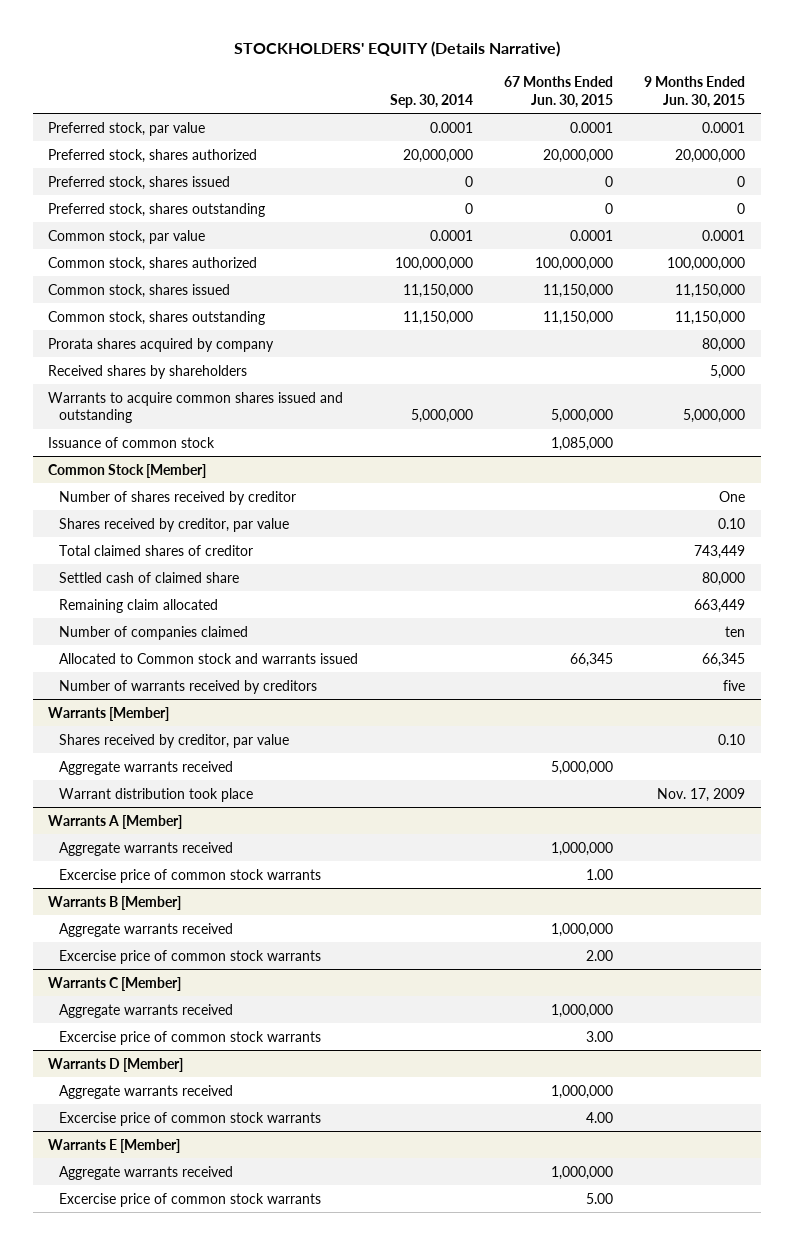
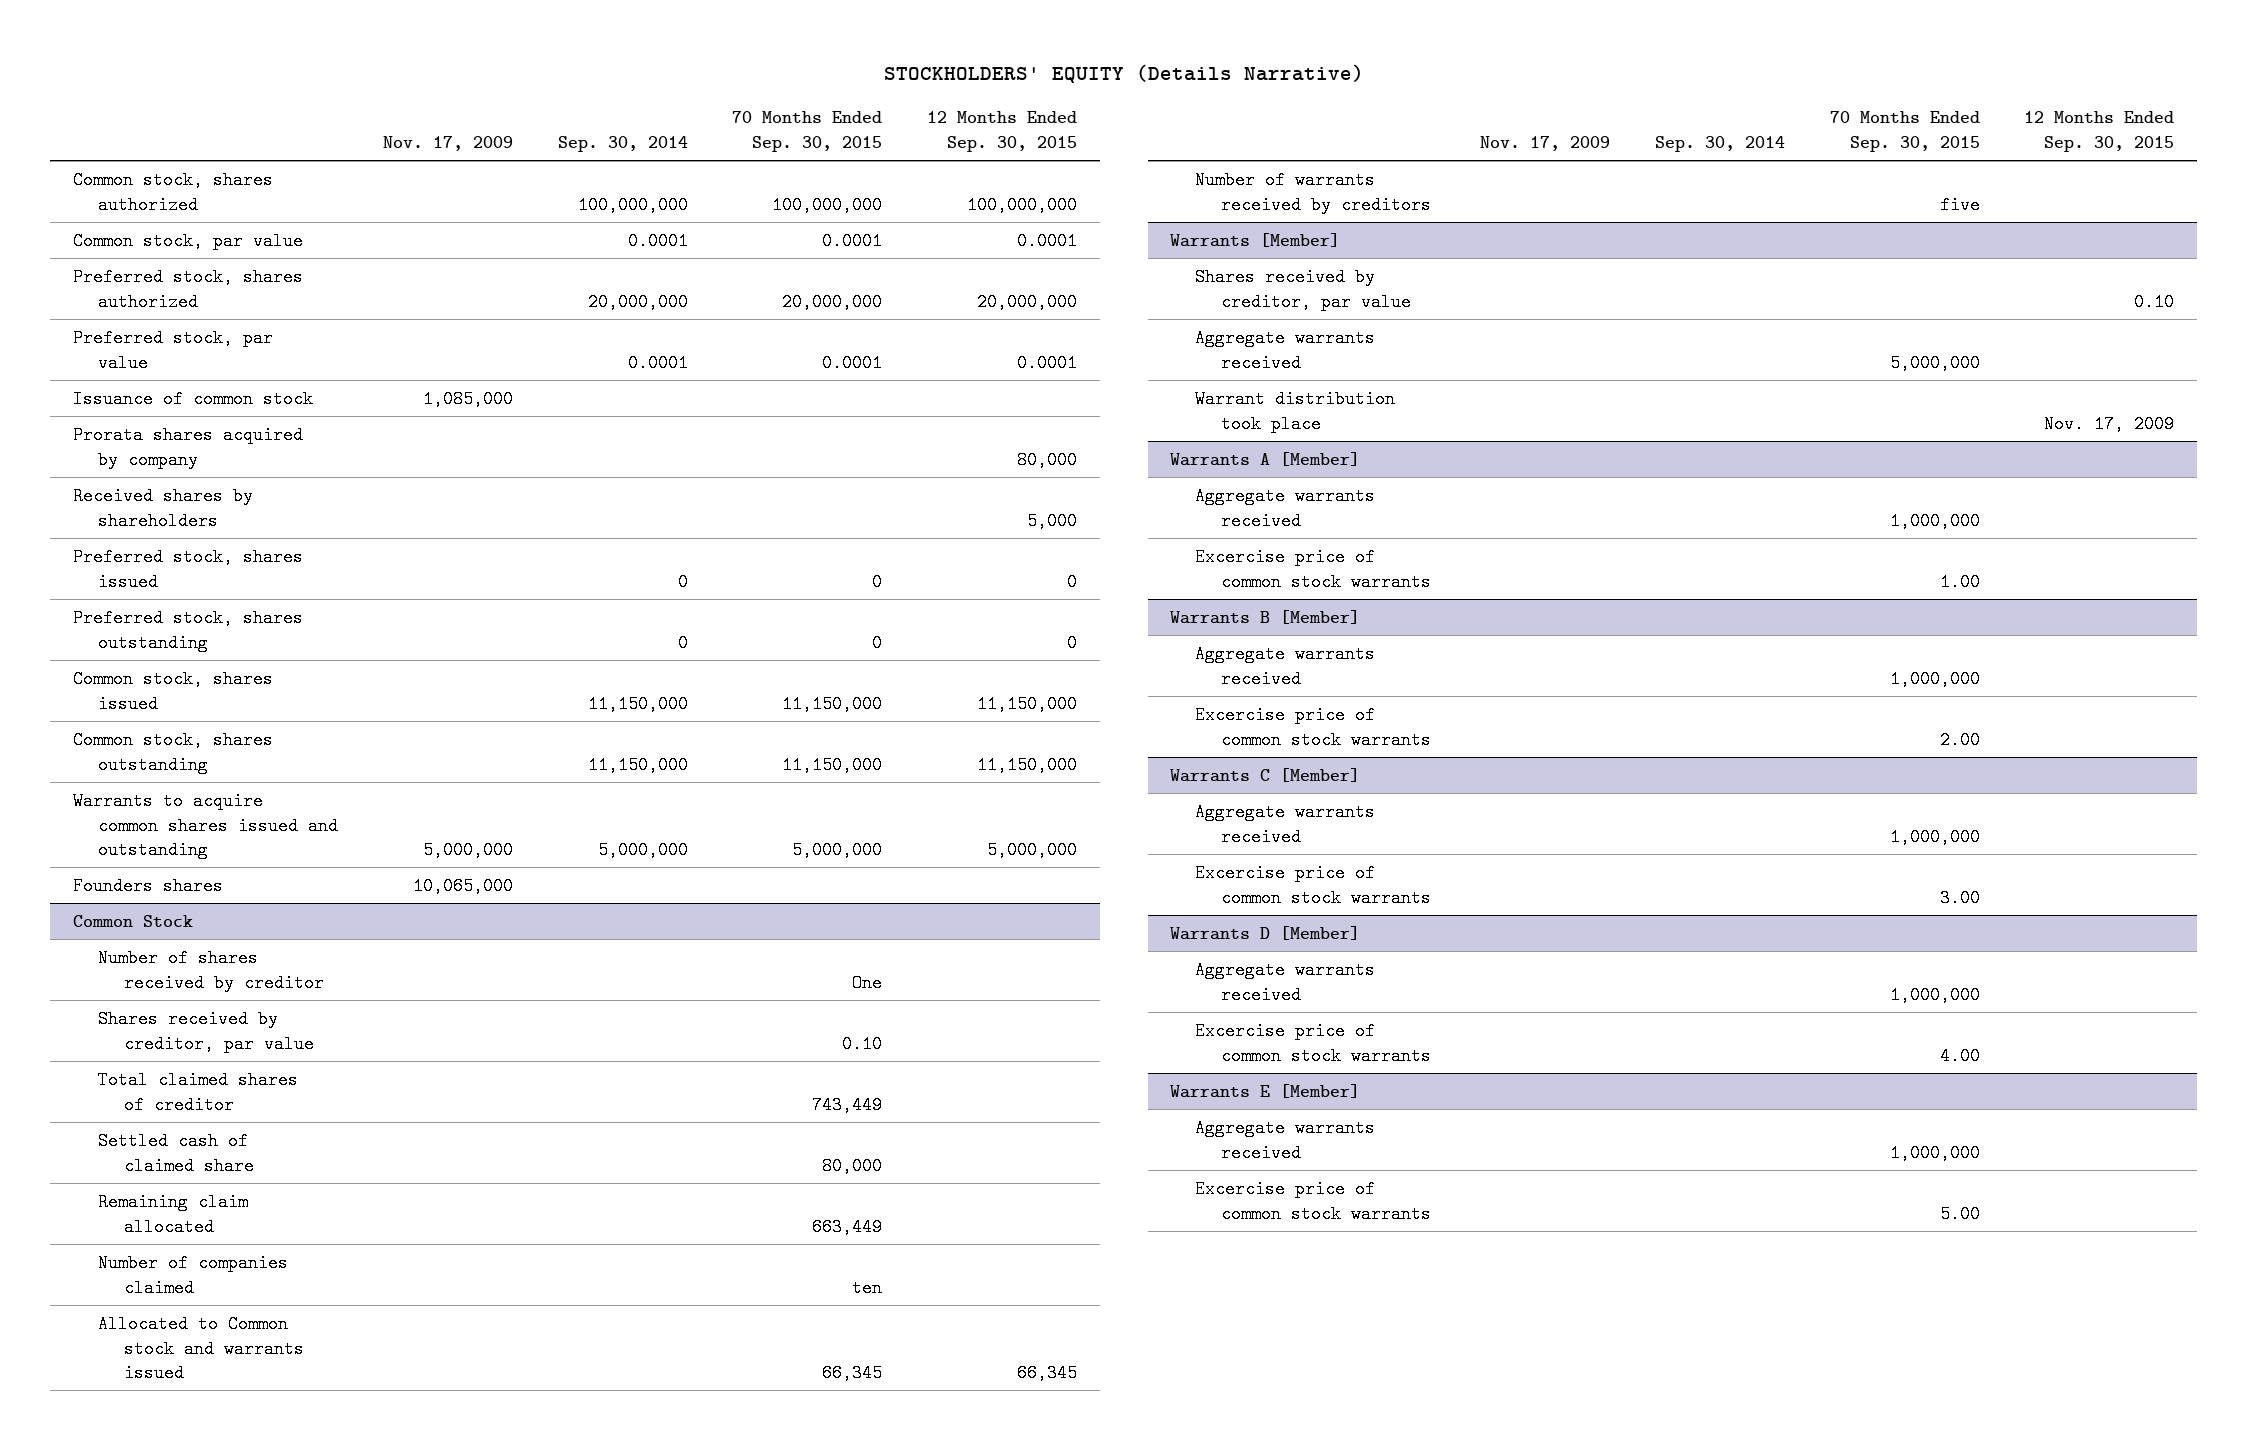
- | Sep. 30, 2014 | 67 Months Ended Jun. 30, 2015 | 9 Months Ended Jun. 30, 2015
+ | Nov. 17, 2009 | Sep. 30, 2014 | 70 Months Ended Sep. 30, 2015 | 12 Months Ended Sep. 30, 2015
moved up: Common stock, shares authorized | | 100,000,000 | 100,000,000 | 100,000,000
moved up: Common stock, par value | | 0.0001 | 0.0001 | 0.0001
moved down: Preferred stock, par value | | 0.0001 | 0.0001 | 0.0001
moved up: Issuance of common stock | 1,085,000 | | |
moved up: Prorata shares acquired by company | | | | 80,000
moved up: Received shares by shareholders | | | | 5,000
- Common Stock [Member]
+ Founders shares | 10,065,000 | | |
+ Common Stock

